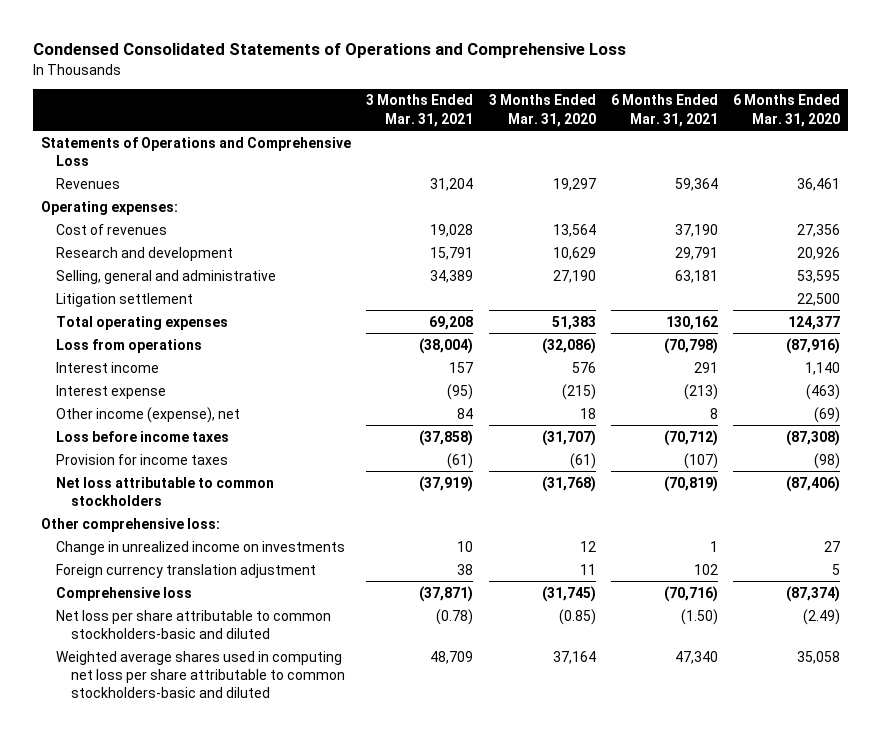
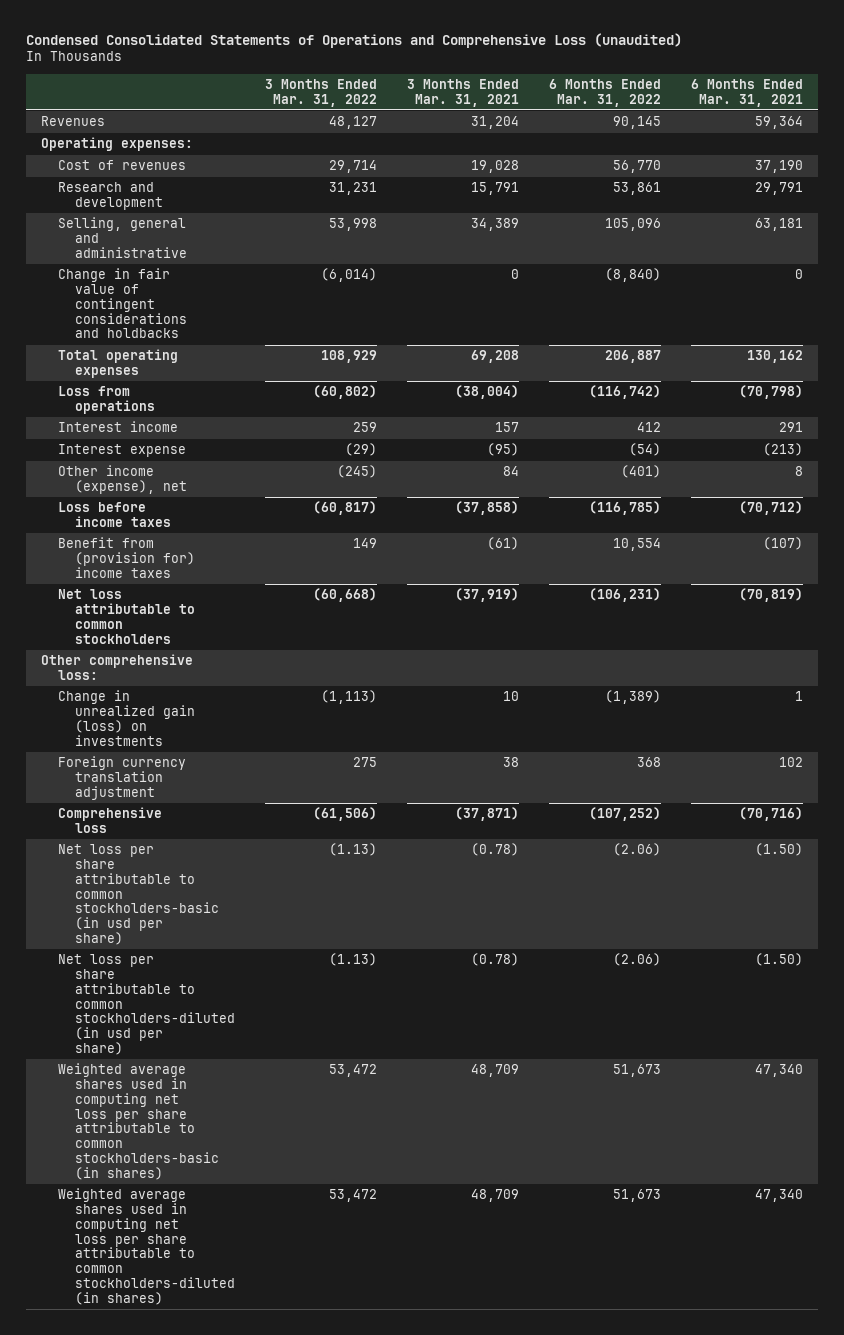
- Condensed Consolidated Statements of Operations and Comprehensive Loss
+ Condensed Consolidated Statements of Operations and Comprehensive Loss (unaudited)
- | 3 Months Ended Mar. 31, 2021 | 3 Months Ended Mar. 31, 2020 | 6 Months Ended Mar. 31, 2021 | 6 Months Ended Mar. 31, 2020
+ | 3 Months Ended Mar. 31, 2022 | 3 Months Ended Mar. 31, 2021 | 6 Months Ended Mar. 31, 2022 | 6 Months Ended Mar. 31, 2021
- Statements of Operations and Comprehensive Loss
- Litigation settlement | | | | 22,500
+ Change in fair value of contingent considerations and holdbacks | (6,014) | 0 | (8,840) | 0
- Provision for income taxes | (61) | (61) | (107) | (98)
+ Benefit from (provision for) income taxes | 149 | (61) | 10,554 | (107)
- Change in unrealized income on investments | 10 | 12 | 1 | 27
+ Change in unrealized gain (loss) on investments | (1,113) | 10 | (1,389) | 1
- Net loss per share attributable to common stockholders-basic and diluted | (0.78) | (0.85) | (1.50) | (2.49)
- Weighted average shares used in computing net loss per share attributable to common stockholders-basic and diluted | 48,709 | 37,164 | 47,340 | 35,058
+ Net loss per share attributable to common stockholders-basic (in usd per share) | (1.13) | (0.78) | (2.06) | (1.50)
+ Net loss per share attributable to common stockholders-diluted (in usd per share) | (1.13) | (0.78) | (2.06) | (1.50)
+ Weighted average shares used in computing net loss per share attributable to common stockholders-basic (in shares) | 53,472 | 48,709 | 51,673 | 47,340
+ Weighted average shares used in computing net loss per share attributable to common stockholders-diluted (in shares) | 53,472 | 48,709 | 51,673 | 47,340

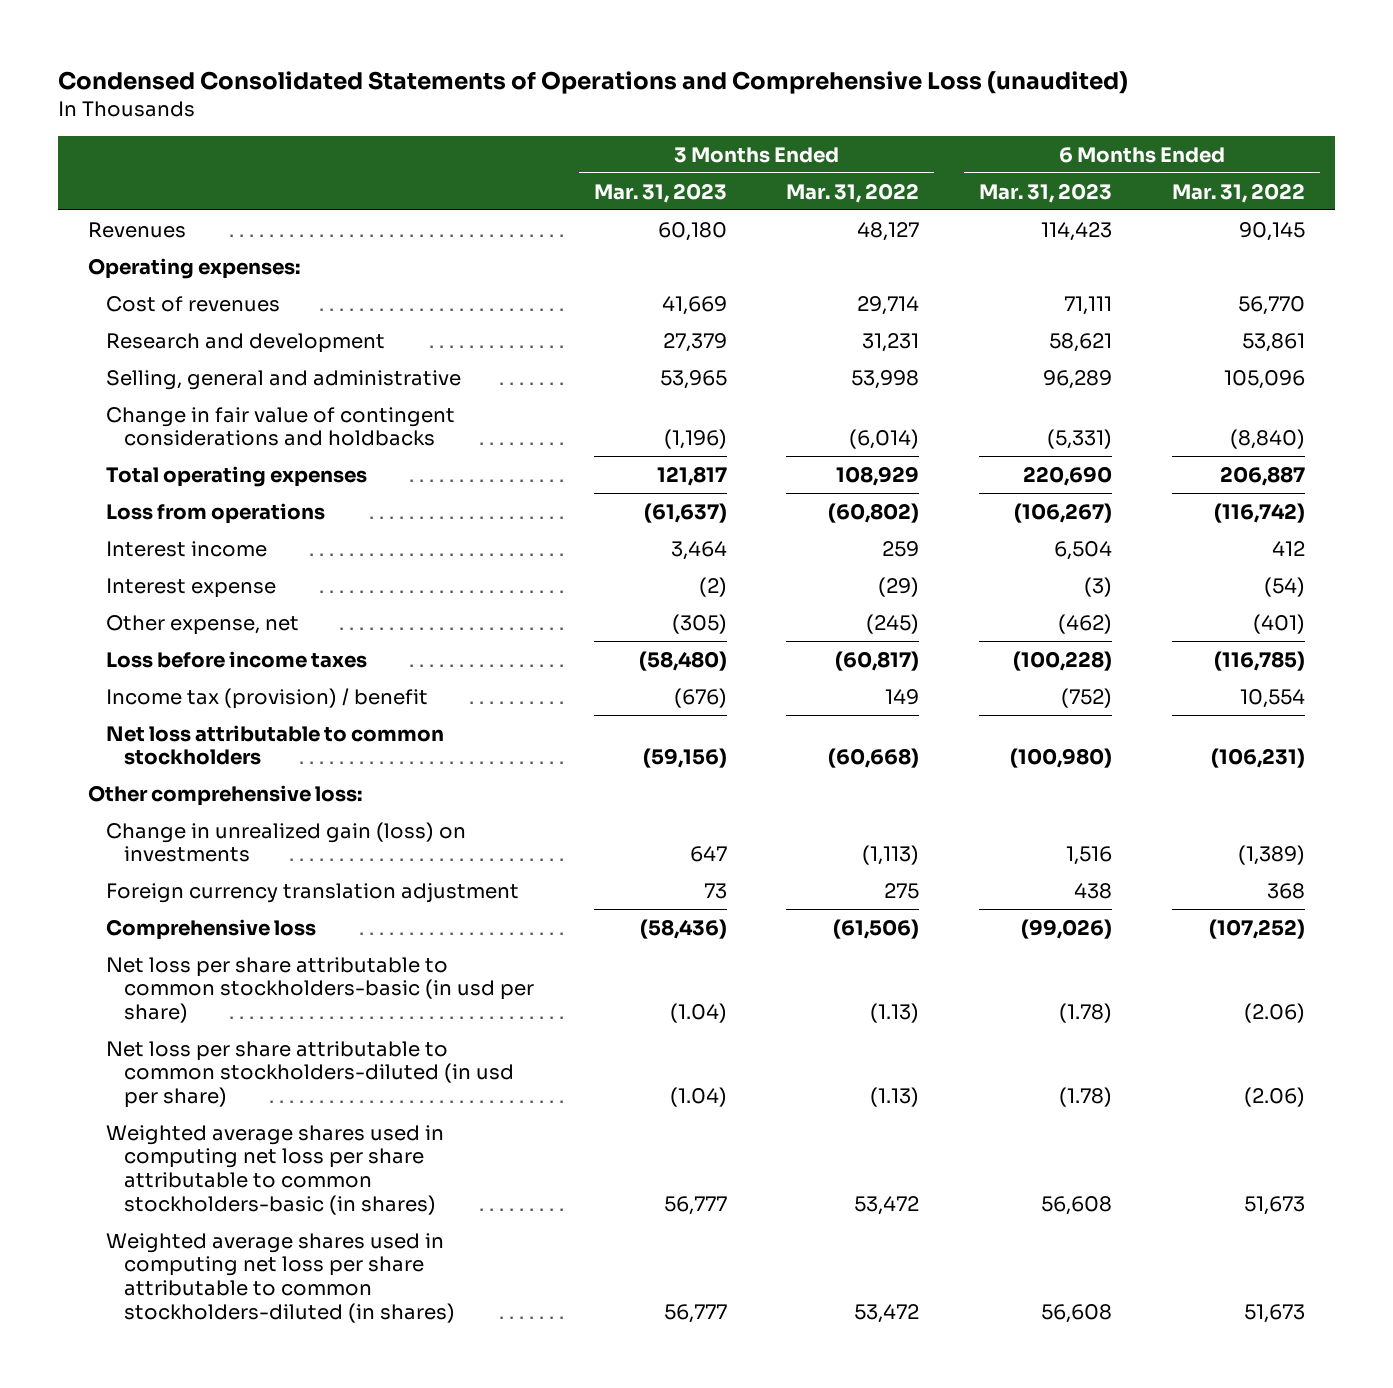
- | 3 Months Ended Mar. 31, 2022 | 3 Months Ended Mar. 31, 2021 | 6 Months Ended Mar. 31, 2022 | 6 Months Ended Mar. 31, 2021
+ | 3 Months Ended Mar. 31, 2023 | 3 Months Ended Mar. 31, 2022 | 6 Months Ended Mar. 31, 2023 | 6 Months Ended Mar. 31, 2022
- Other income (expense), net | (245) | 84 | (401) | 8
+ Other expense, net | (305) | (245) | (462) | (401)
- Benefit from (provision for) income taxes | 149 | (61) | 10,554 | (107)
+ Income tax (provision) / benefit | (676) | 149 | (752) | 10,554

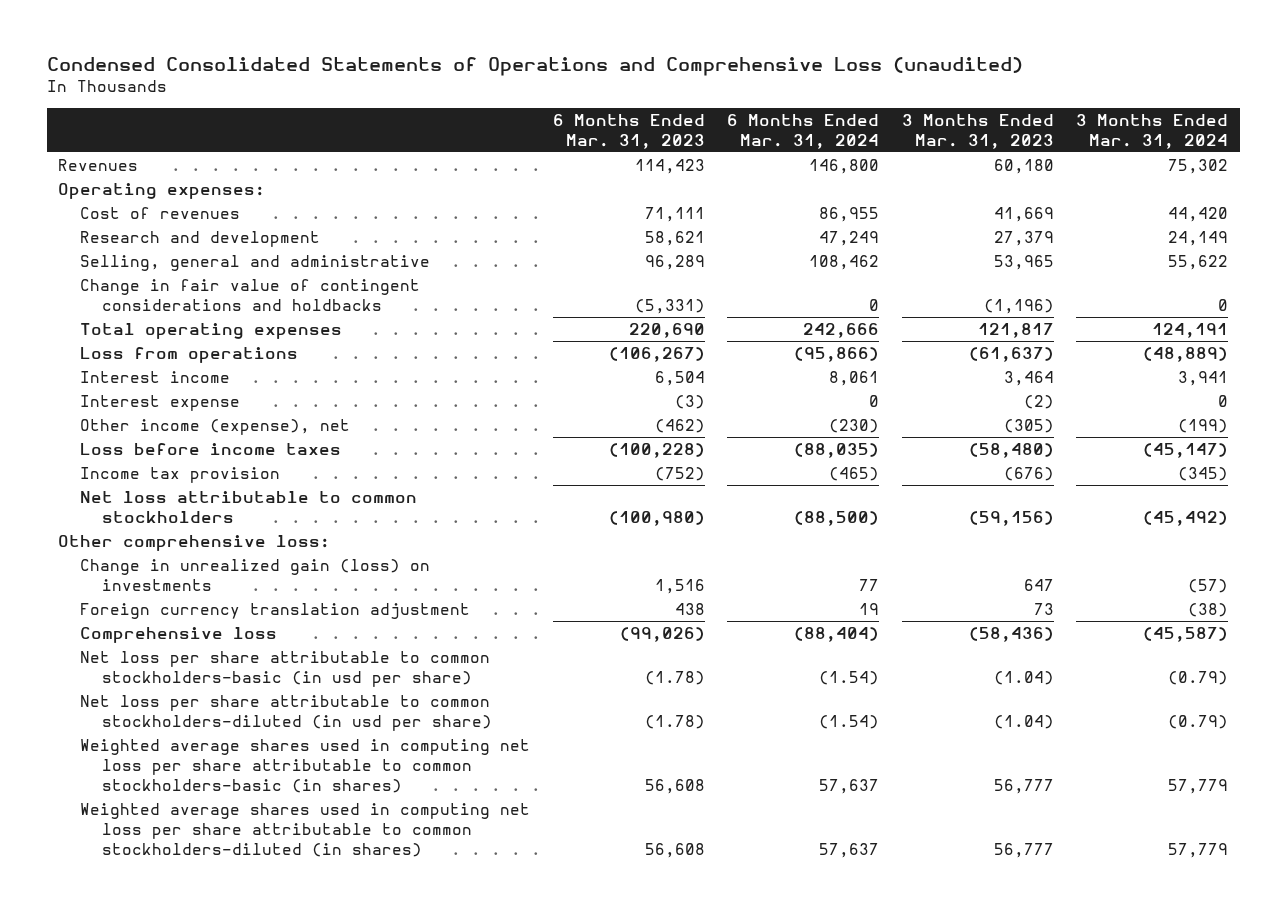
- | 3 Months Ended Mar. 31, 2023 | 3 Months Ended Mar. 31, 2022 | 6 Months Ended Mar. 31, 2023 | 6 Months Ended Mar. 31, 2022
+ | 6 Months Ended Mar. 31, 2023 | 6 Months Ended Mar. 31, 2024 | 3 Months Ended Mar. 31, 2023 | 3 Months Ended Mar. 31, 2024
- Other expense, net | (305) | (245) | (462) | (401)
+ Other income (expense), net | (462) | (230) | (305) | (199)
- Income tax (provision) / benefit | (676) | 149 | (752) | 10,554
+ Income tax provision | (752) | (465) | (676) | (345)

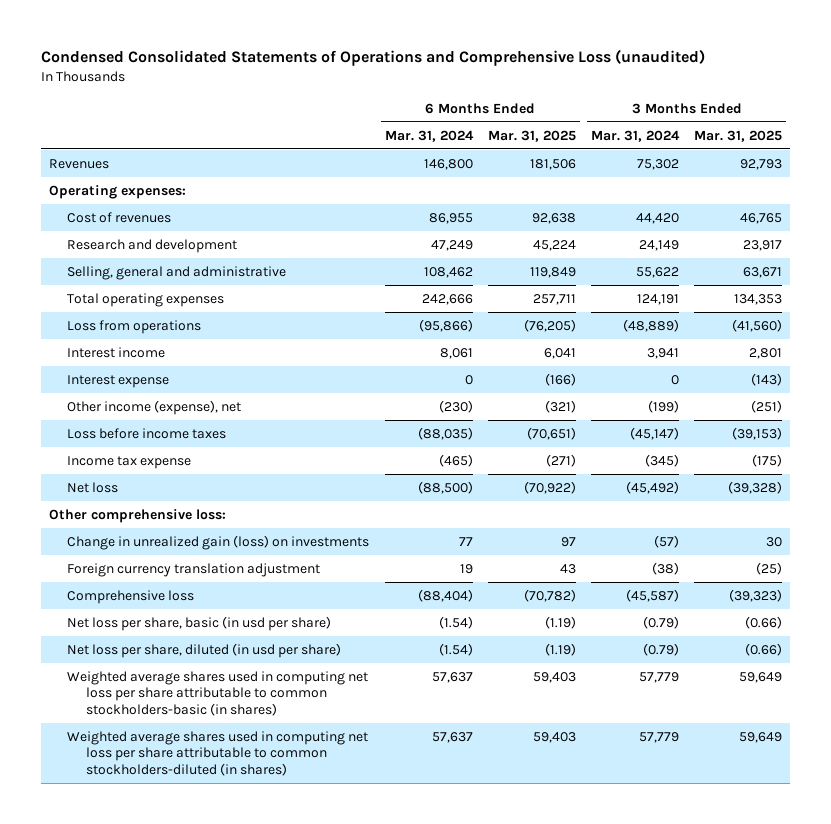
- | 6 Months Ended Mar. 31, 2023 | 6 Months Ended Mar. 31, 2024 | 3 Months Ended Mar. 31, 2023 | 3 Months Ended Mar. 31, 2024
+ | 6 Months Ended Mar. 31, 2024 | 6 Months Ended Mar. 31, 2025 | 3 Months Ended Mar. 31, 2024 | 3 Months Ended Mar. 31, 2025
- Change in fair value of contingent considerations and holdbacks | (5,331) | 0 | (1,196) | 0
- Income tax provision | (752) | (465) | (676) | (345)
- Net loss attributable to common stockholders | (100,980) | (88,500) | (59,156) | (45,492)
+ Income tax expense | (465) | (271) | (345) | (175)
+ Net loss | (88,500) | (70,922) | (45,492) | (39,328)
- Net loss per share attributable to common stockholders-basic (in usd per share) | (1.78) | (1.54) | (1.04) | (0.79)
- Net loss per share attributable to common stockholders-diluted (in usd per share) | (1.78) | (1.54) | (1.04) | (0.79)
+ Net loss per share, basic (in usd per share) | (1.54) | (1.19) | (0.79) | (0.66)
+ Net loss per share, diluted (in usd per share) | (1.54) | (1.19) | (0.79) | (0.66)

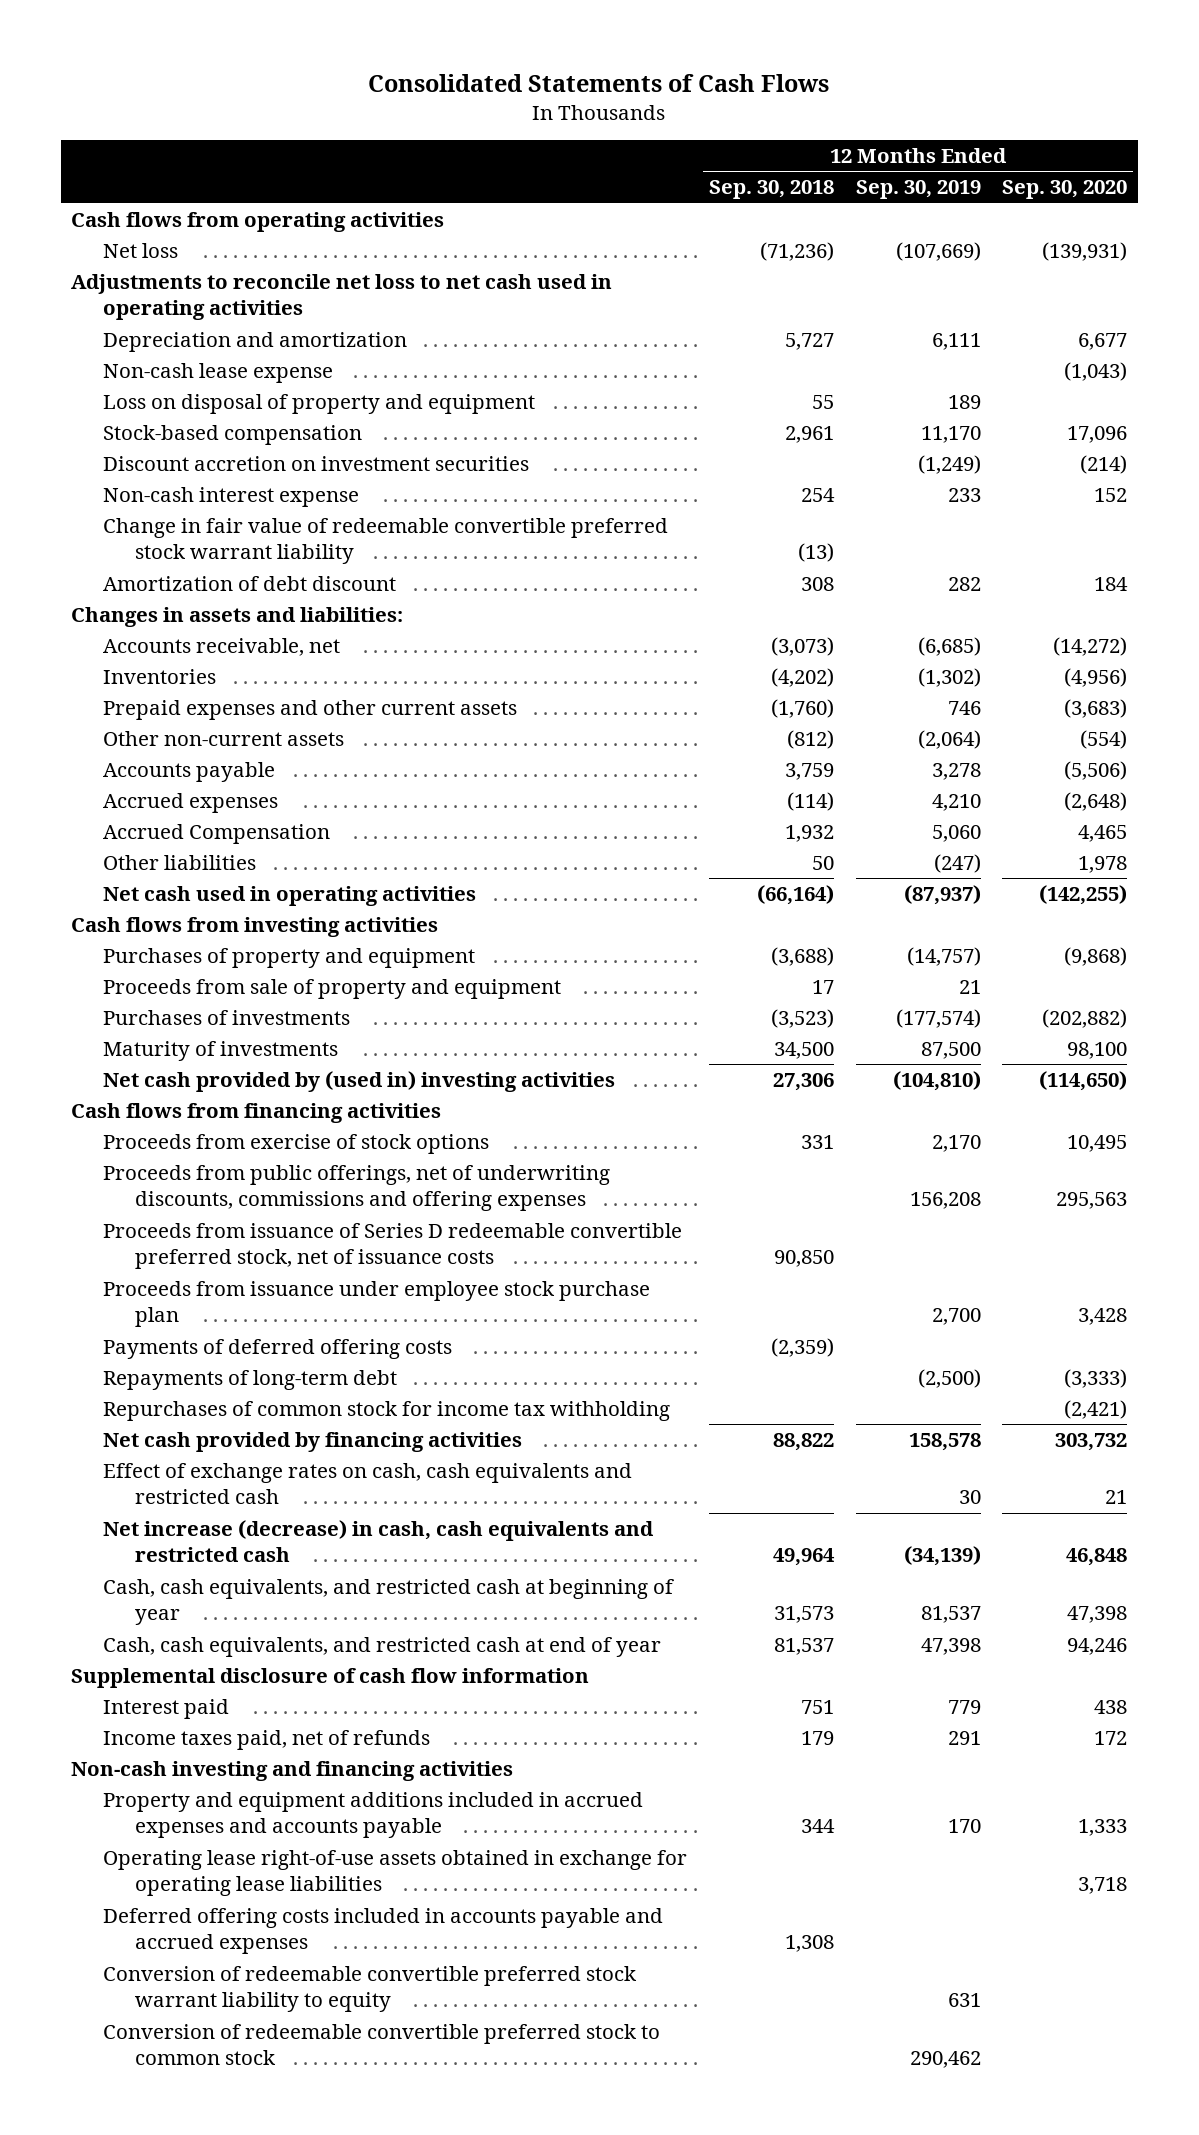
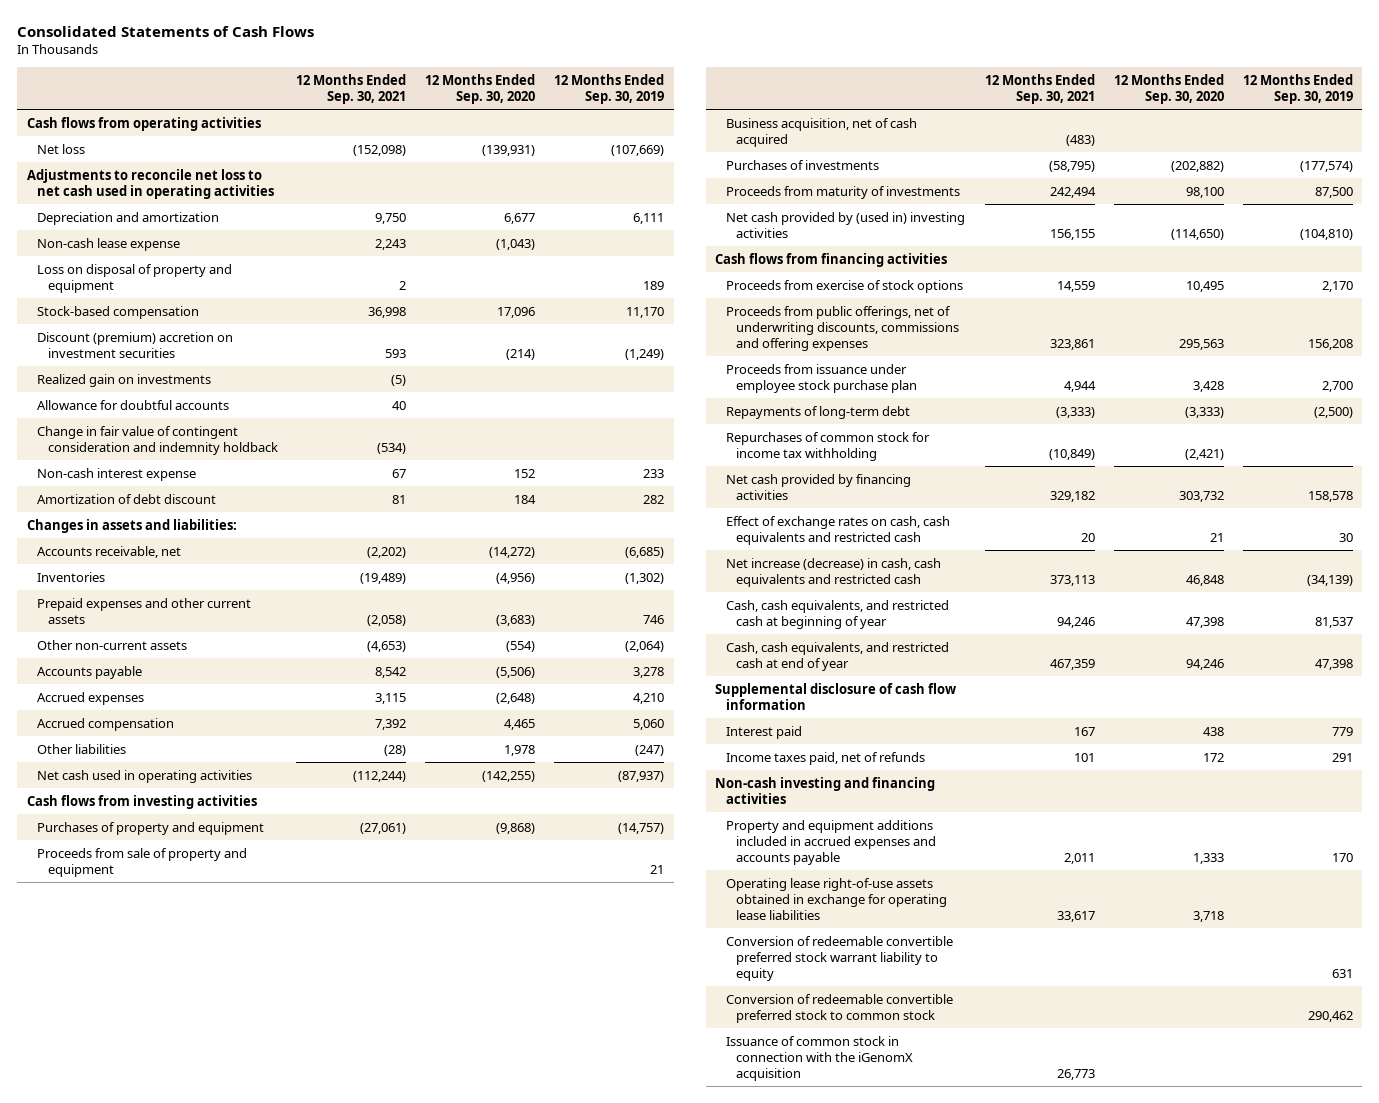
- | 12 Months Ended Sep. 30, 2018 | 12 Months Ended Sep. 30, 2019 | 12 Months Ended Sep. 30, 2020
+ | 12 Months Ended Sep. 30, 2021 | 12 Months Ended Sep. 30, 2020 | 12 Months Ended Sep. 30, 2019
- Discount accretion on investment securities | | (1,249) | (214)
+ Discount (premium) accretion on investment securities | 593 | (214) | (1,249)
+ Realized gain on investments | (5) | |
+ Allowance for doubtful accounts | 40 | |
+ Change in fair value of contingent consideration and indemnity holdback | (534) | |
- Change in fair value of redeemable convertible preferred stock warrant liability | (13) | |
- Accrued Compensation | 1,932 | 5,060 | 4,465
+ Accrued compensation | 7,392 | 4,465 | 5,060
+ Business acquisition, net of cash acquired | (483) | |
- Maturity of investments | 34,500 | 87,500 | 98,100
+ Proceeds from maturity of investments | 242,494 | 98,100 | 87,500
- Proceeds from issuance of Series D redeemable convertible preferred stock, net of issuance costs | 90,850 | |
- Payments of deferred offering costs | (2,359) | |
- Deferred offering costs included in accounts payable and accrued expenses | 1,308 | |
+ Issuance of common stock in connection with the iGenomX acquisition | 26,773 | |

